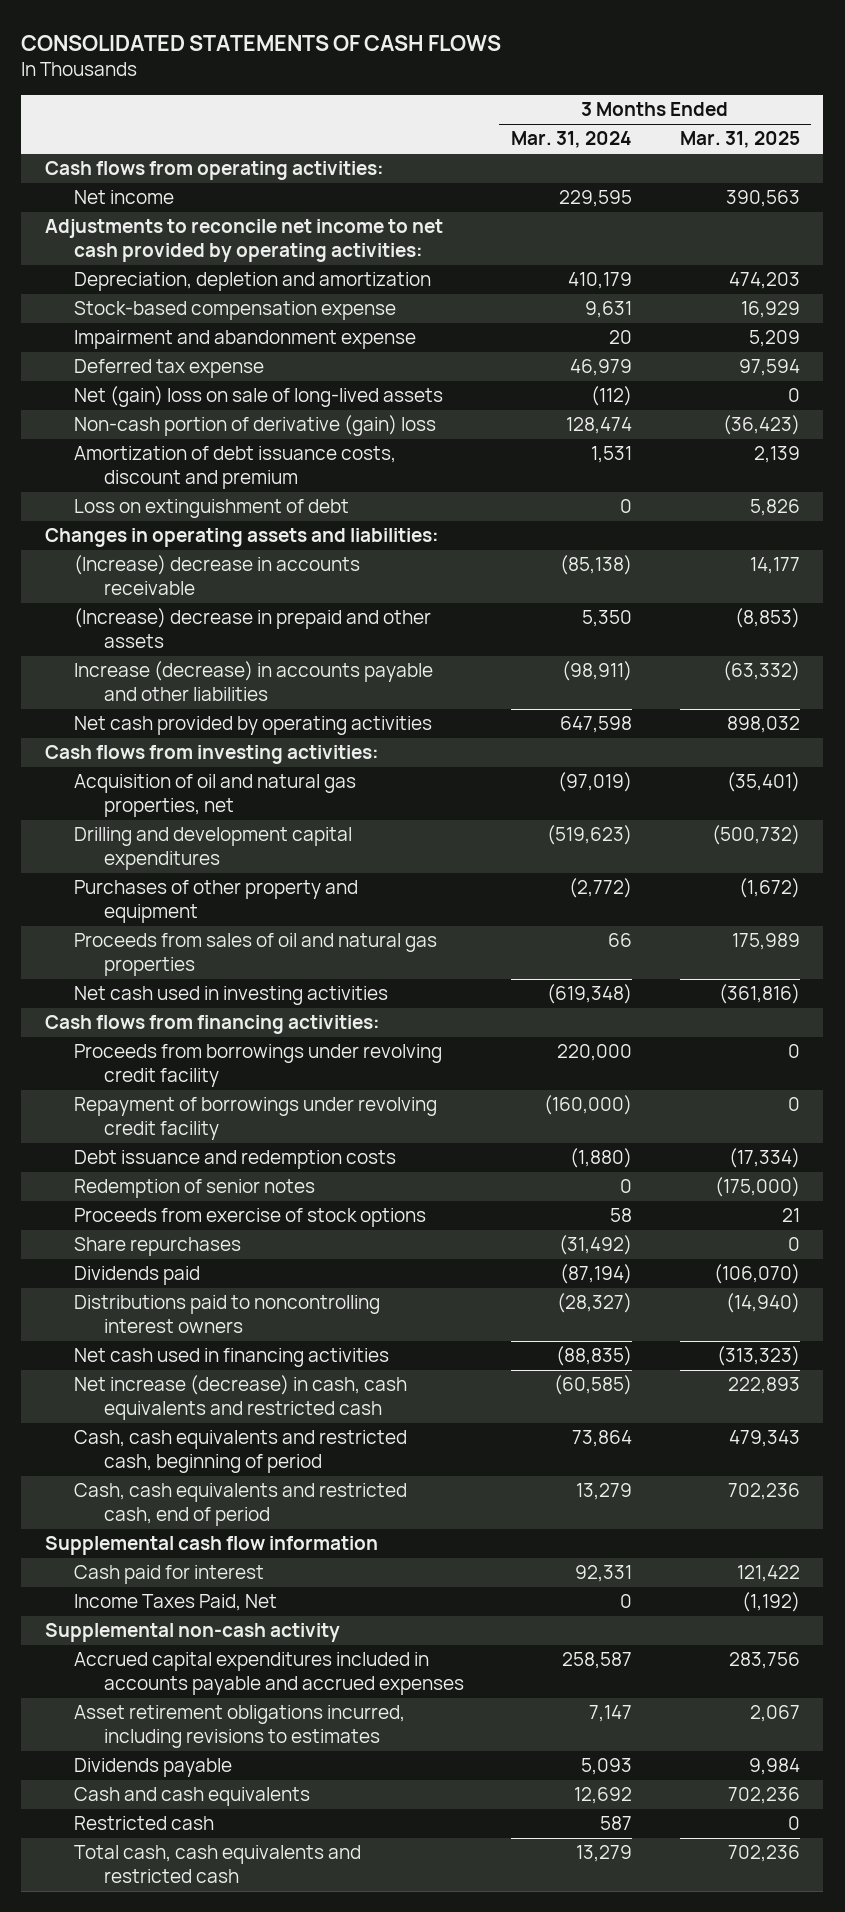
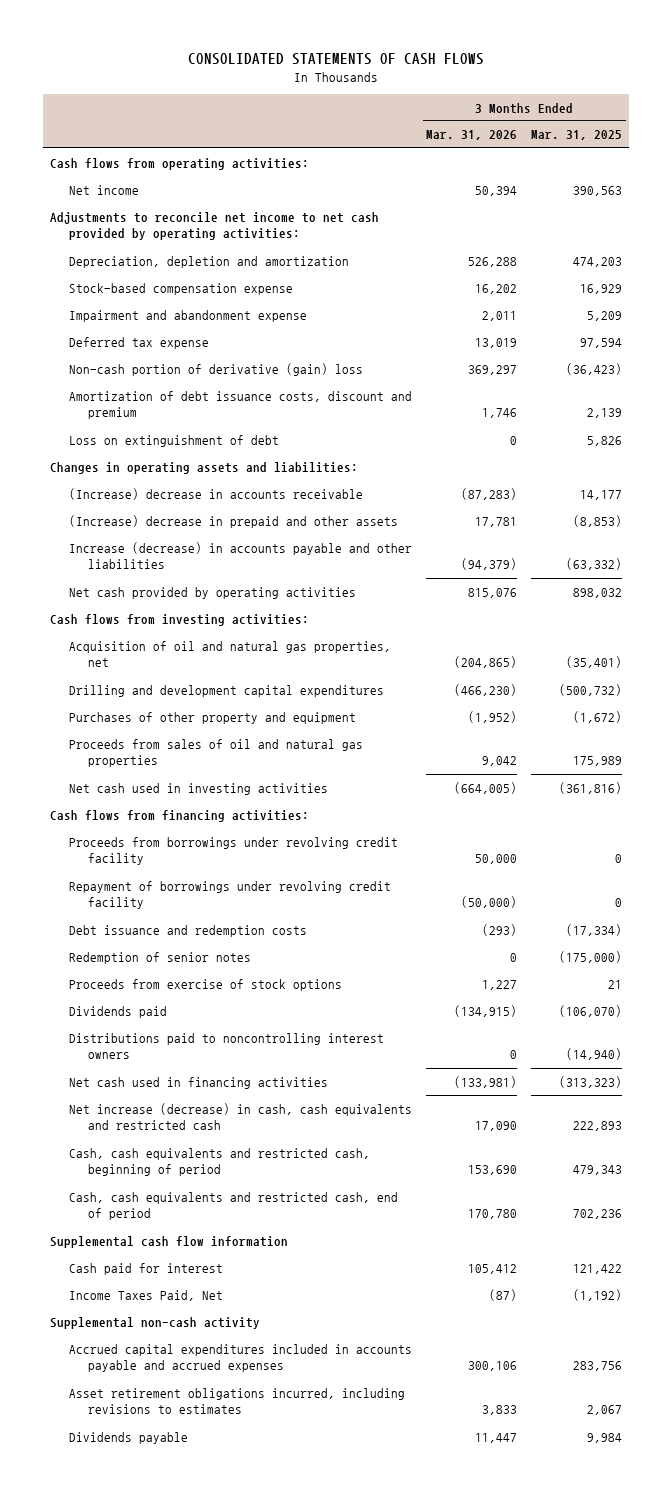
- | 3 Months Ended Mar. 31, 2024 | 3 Months Ended Mar. 31, 2025
+ | 3 Months Ended Mar. 31, 2026 | 3 Months Ended Mar. 31, 2025
- Net (gain) loss on sale of long-lived assets | (112) | 0
- Share repurchases | (31,492) | 0
- Cash and cash equivalents | 12,692 | 702,236
- Restricted cash | 587 | 0
- Total cash, cash equivalents and restricted cash | 13,279 | 702,236

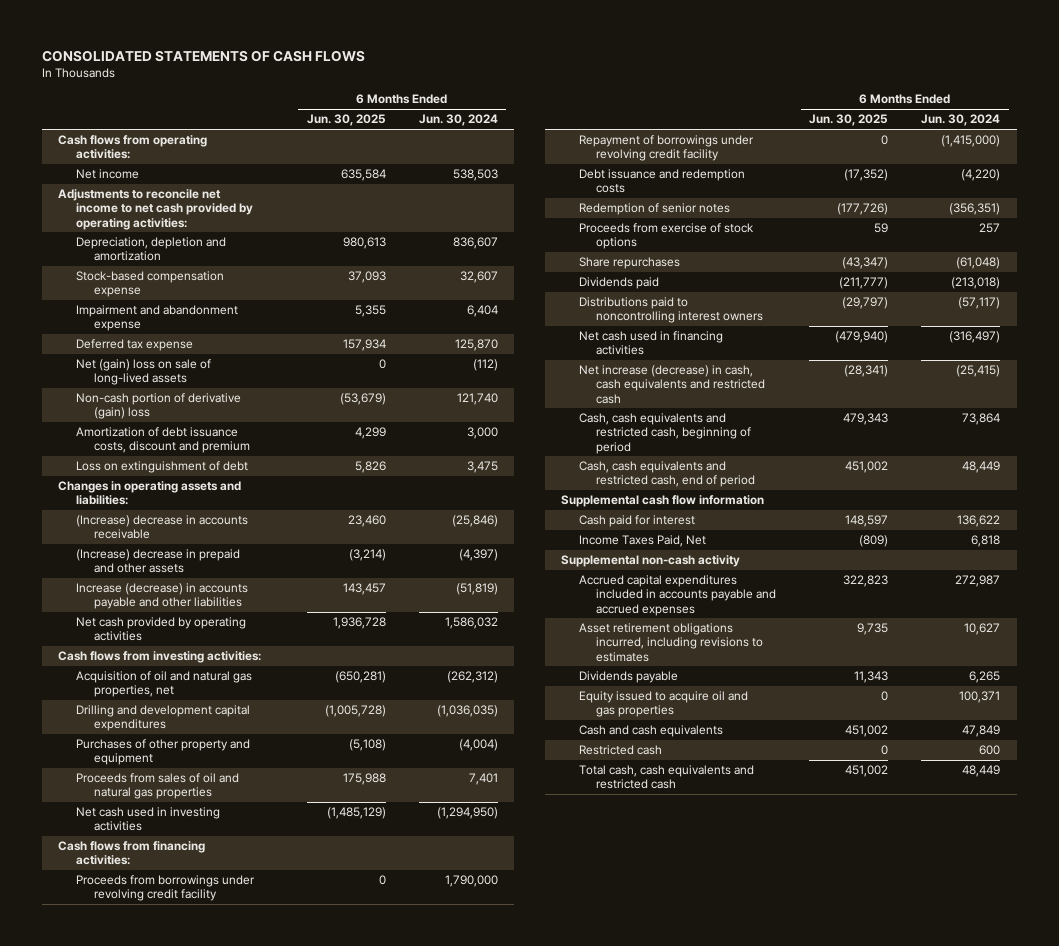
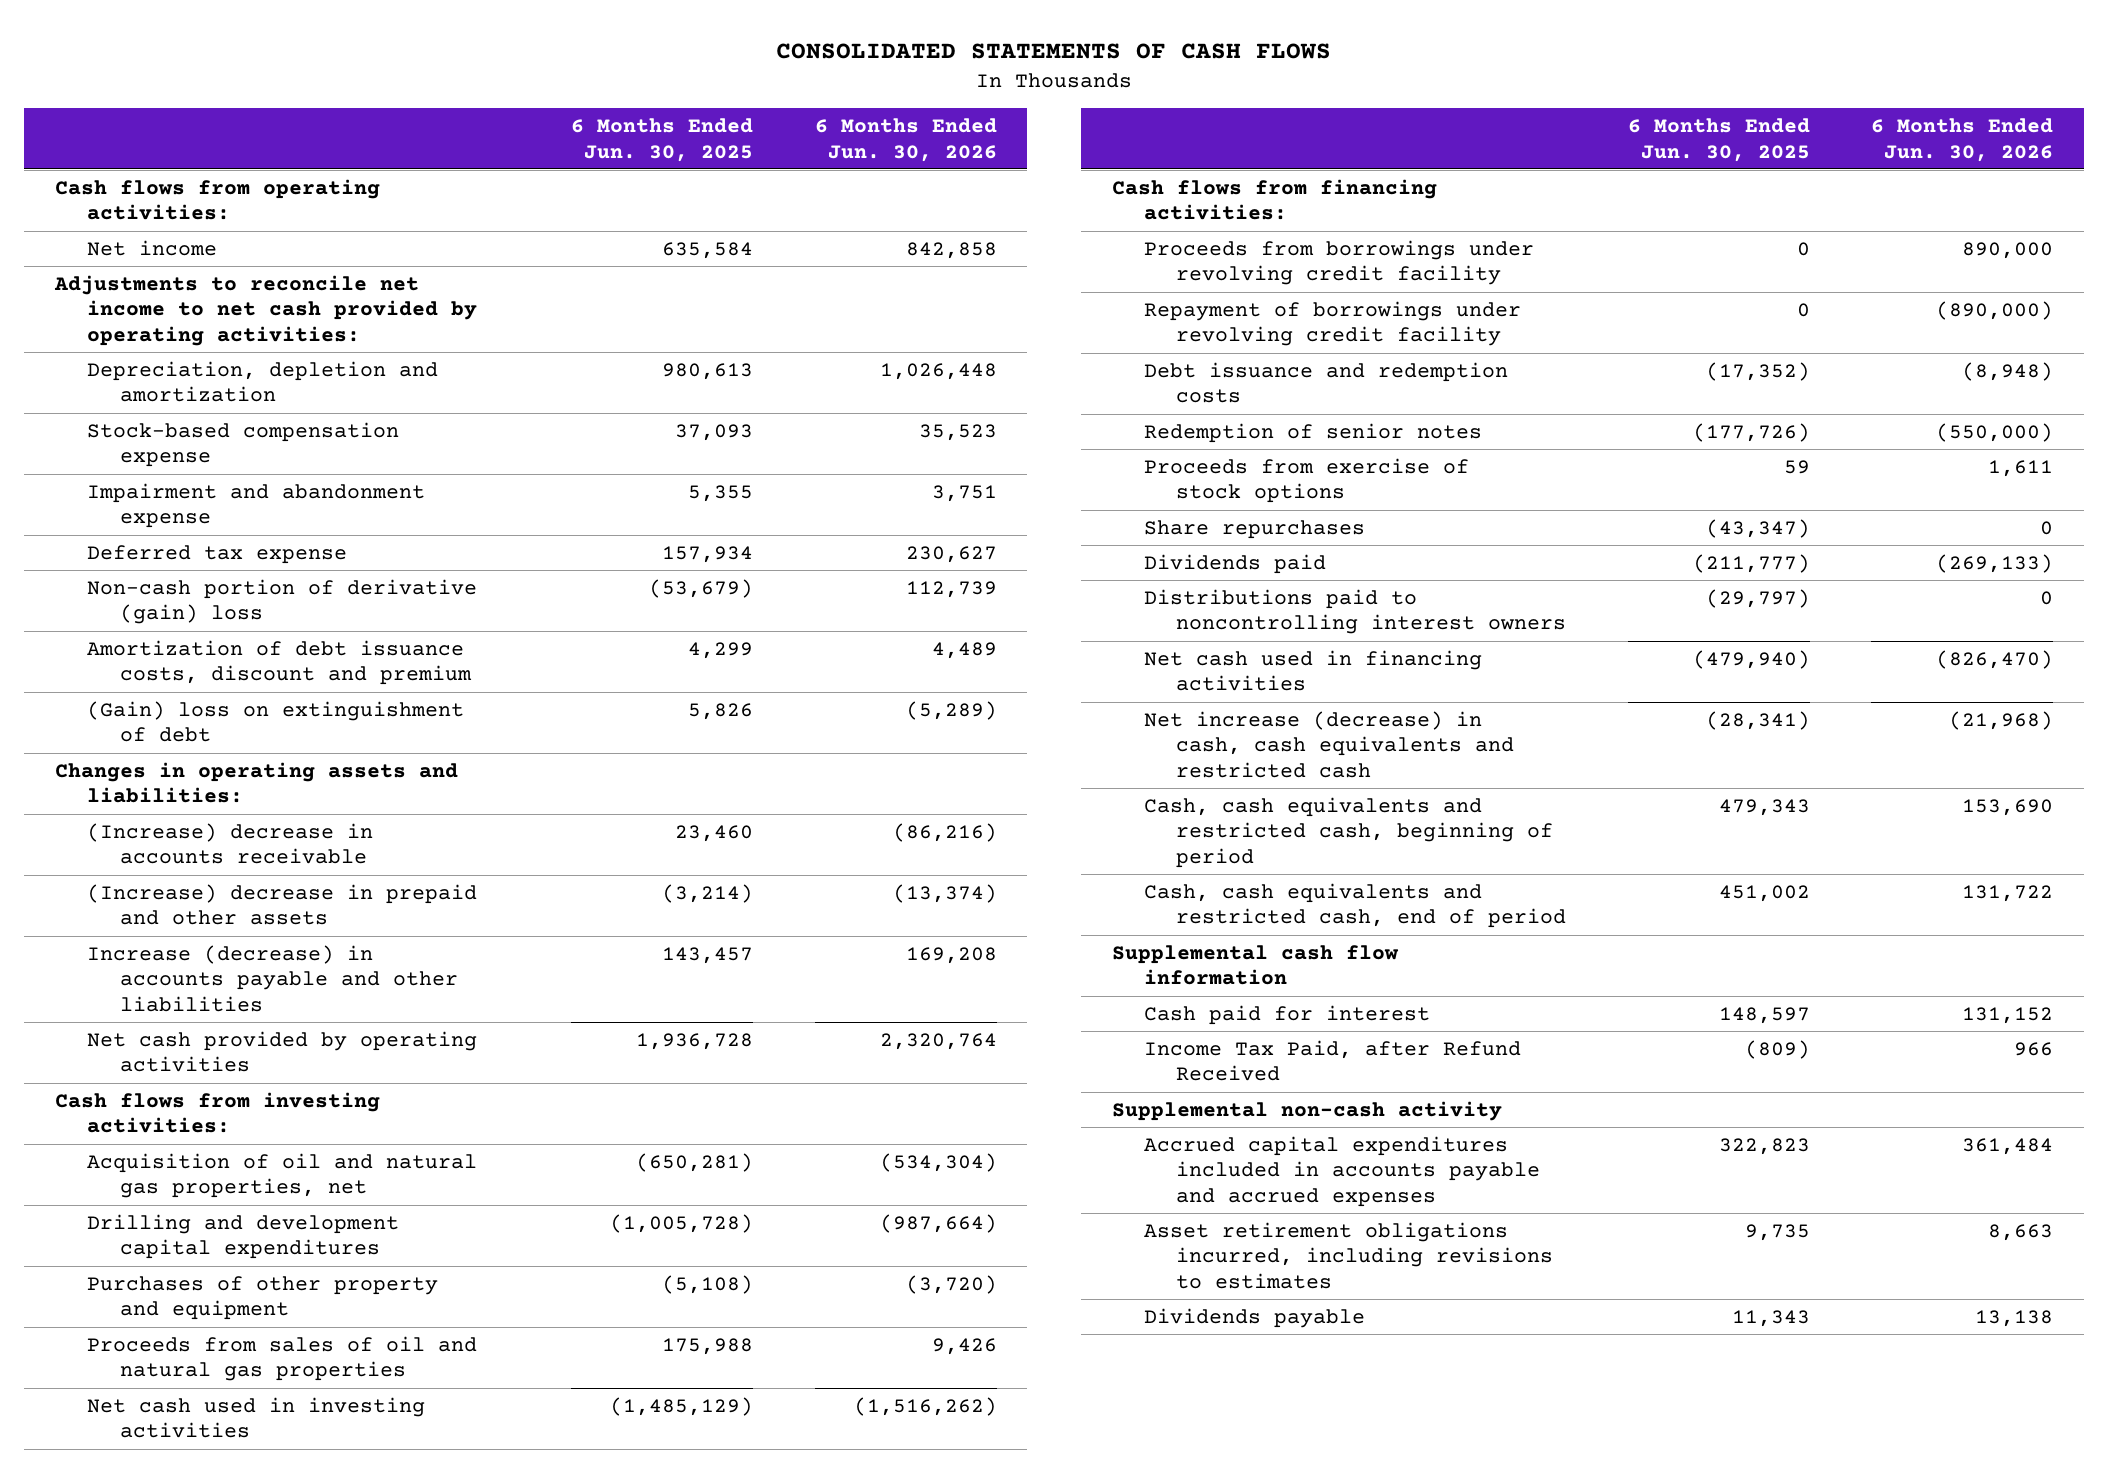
- | 6 Months Ended Jun. 30, 2025 | 6 Months Ended Jun. 30, 2024
+ | 6 Months Ended Jun. 30, 2025 | 6 Months Ended Jun. 30, 2026
- Net (gain) loss on sale of long-lived assets | 0 | (112)
- Loss on extinguishment of debt | 5,826 | 3,475
+ (Gain) loss on extinguishment of debt | 5,826 | (5,289)
- Income Taxes Paid, Net | (809) | 6,818
+ Income Tax Paid, after Refund Received | (809) | 966
- Equity issued to acquire oil and gas properties | 0 | 100,371
- Cash and cash equivalents | 451,002 | 47,849
- Restricted cash | 0 | 600
- Total cash, cash equivalents and restricted cash | 451,002 | 48,449

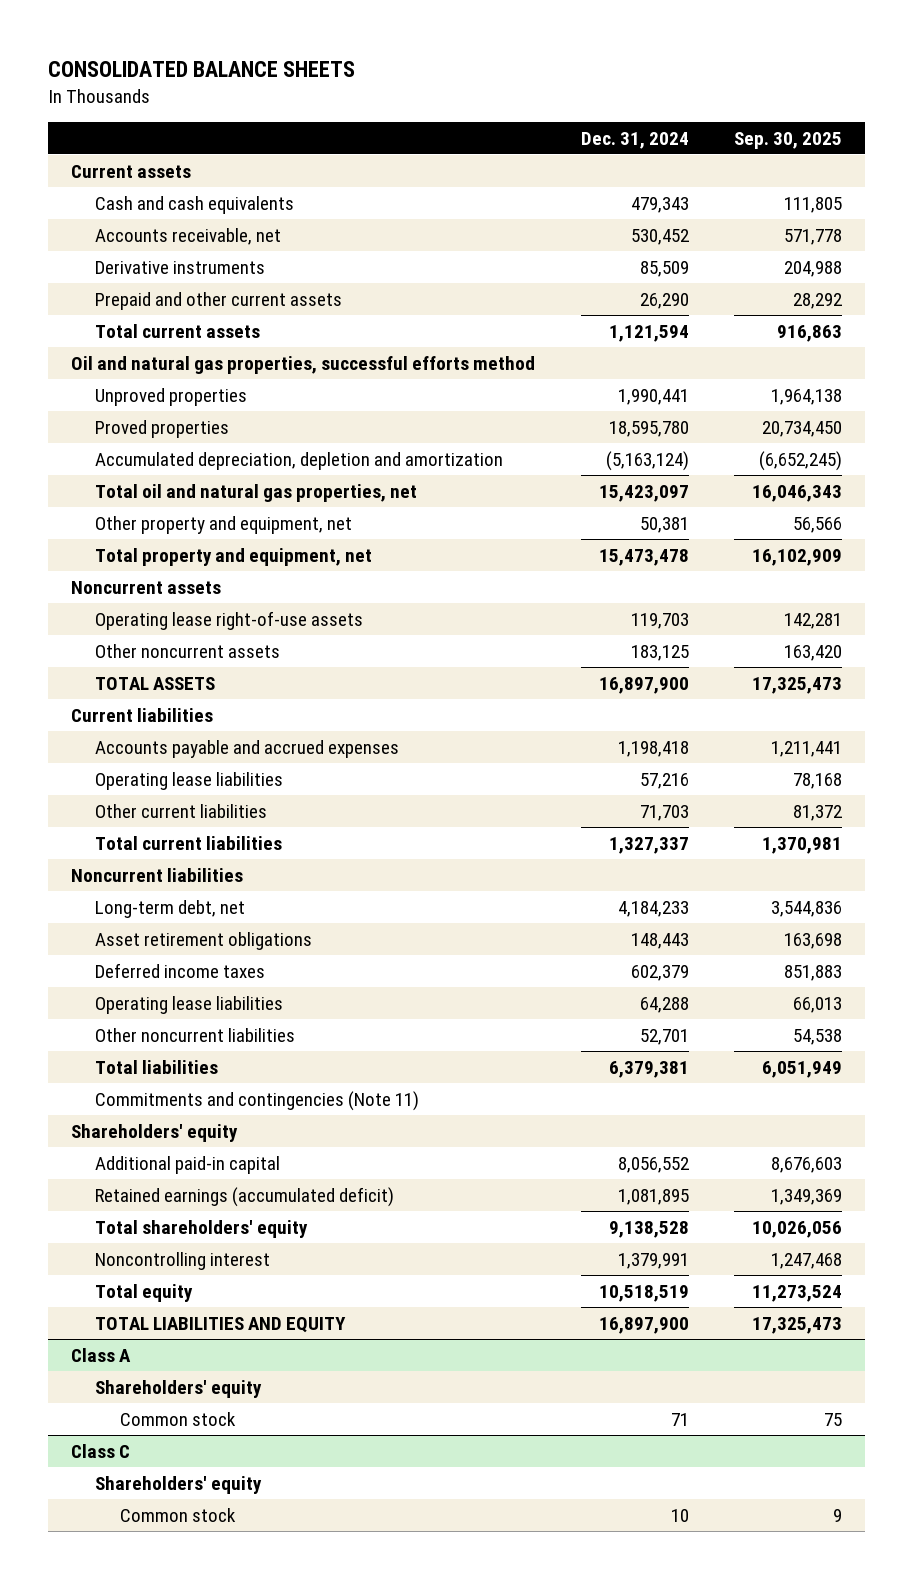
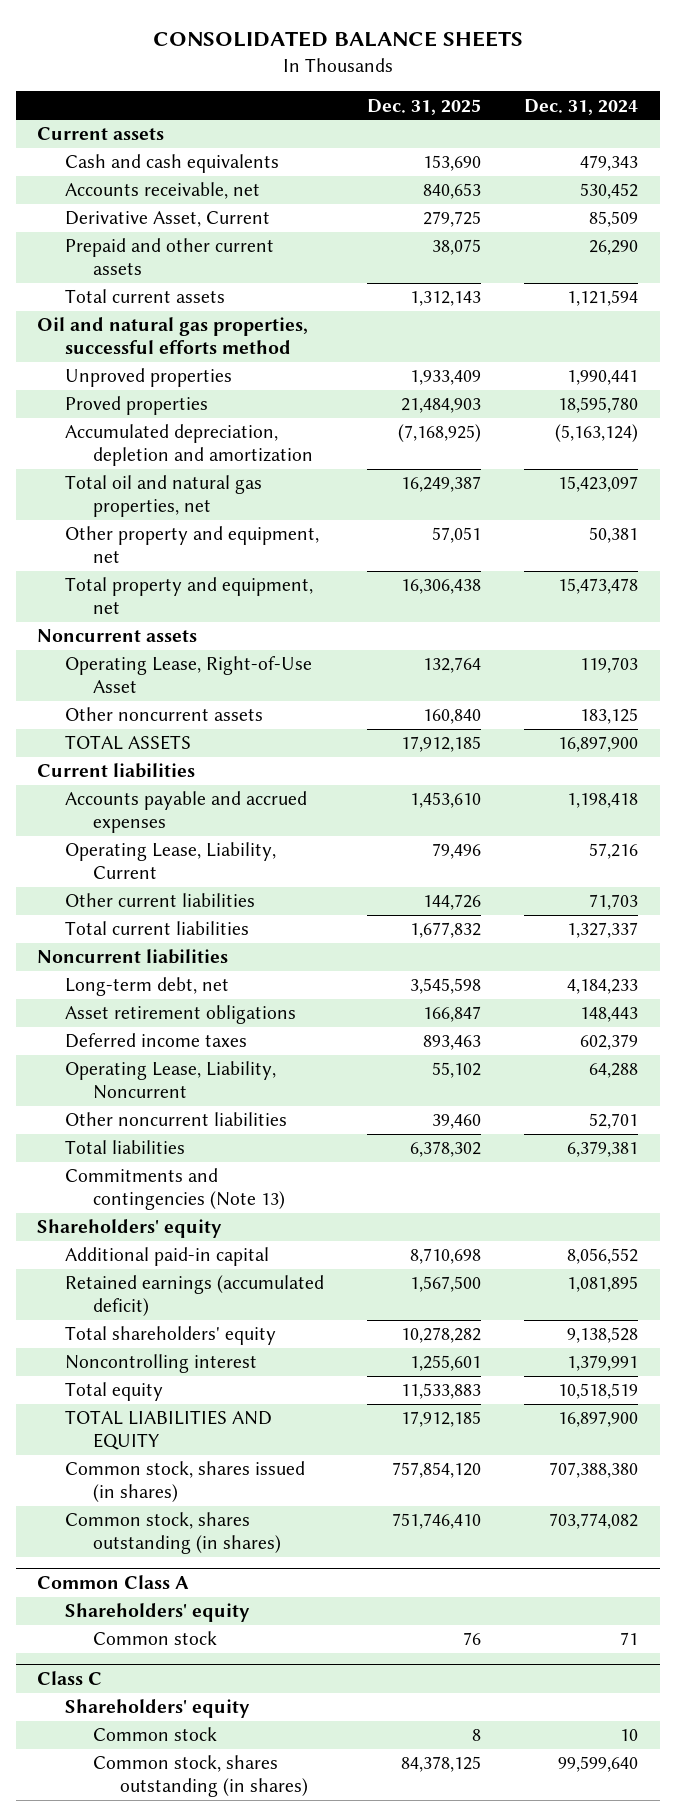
- | Dec. 31, 2024 | Sep. 30, 2025
+ | Dec. 31, 2025 | Dec. 31, 2024
- Derivative instruments | 85,509 | 204,988
+ Derivative Asset, Current | 279,725 | 85,509
- Operating lease right-of-use assets | 119,703 | 142,281
+ Operating Lease, Right-of-Use Asset | 132,764 | 119,703
- Operating lease liabilities | 57,216 | 78,168
+ Operating Lease, Liability, Current | 79,496 | 57,216
- Operating lease liabilities | 64,288 | 66,013
+ Operating Lease, Liability, Noncurrent | 55,102 | 64,288
- Commitments and contingencies (Note 11)
+ Commitments and contingencies (Note 13)
- Class A
+ Common stock, shares issued (in shares) | 757,854,120 | 707,388,380
+ Common stock, shares outstanding (in shares) | 751,746,410 | 703,774,082
+ Common Class A
@ Class C
+ Common stock, shares outstanding (in shares) | 84,378,125 | 99,599,640

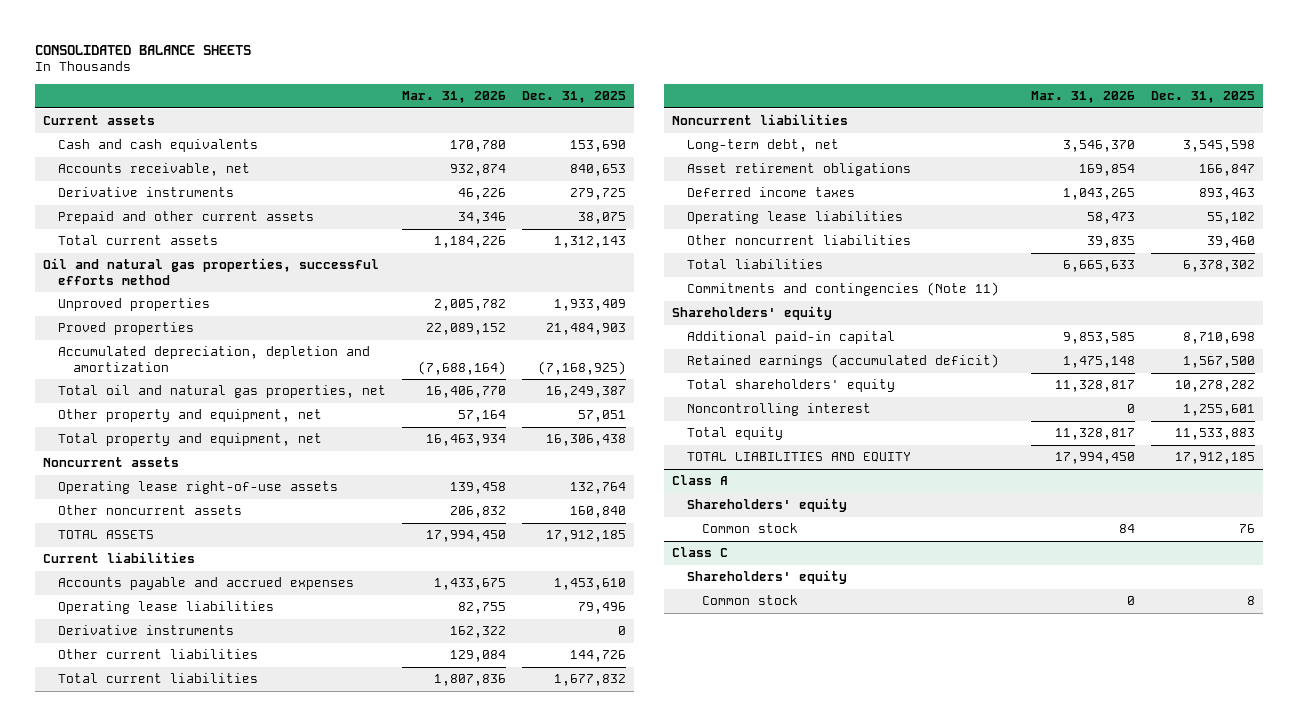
- | Dec. 31, 2025 | Dec. 31, 2024
+ | Mar. 31, 2026 | Dec. 31, 2025
- Derivative Asset, Current | 279,725 | 85,509
+ Derivative instruments | 46,226 | 279,725
- Operating Lease, Right-of-Use Asset | 132,764 | 119,703
+ Operating lease right-of-use assets | 139,458 | 132,764
- Operating Lease, Liability, Current | 79,496 | 57,216
+ Operating lease liabilities | 82,755 | 79,496
+ Derivative instruments | 162,322 | 0
- Operating Lease, Liability, Noncurrent | 55,102 | 64,288
+ Operating lease liabilities | 58,473 | 55,102
- Commitments and contingencies (Note 13)
+ Commitments and contingencies (Note 11)
- Common stock, shares issued (in shares) | 757,854,120 | 707,388,380
- Common stock, shares outstanding (in shares) | 751,746,410 | 703,774,082
- Common Class A
+ Class A
@ Class C
- Common stock, shares outstanding (in shares) | 84,378,125 | 99,599,640

